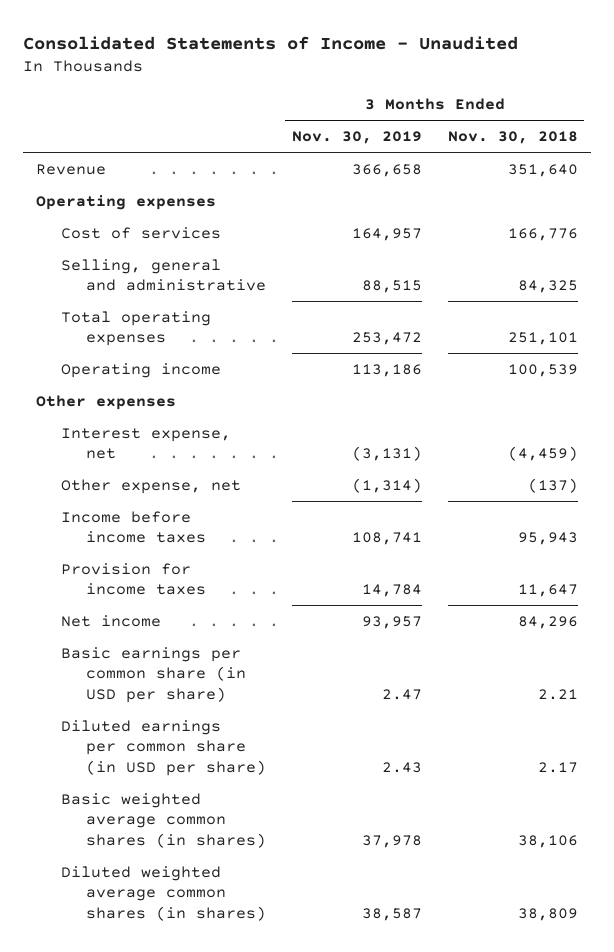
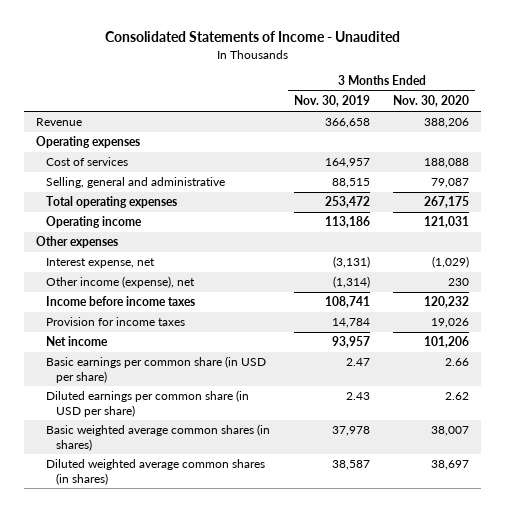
- | 3 Months Ended Nov. 30, 2019 | 3 Months Ended Nov. 30, 2018
+ | 3 Months Ended Nov. 30, 2019 | 3 Months Ended Nov. 30, 2020
- Other expense, net | (1,314) | (137)
+ Other income (expense), net | (1,314) | 230

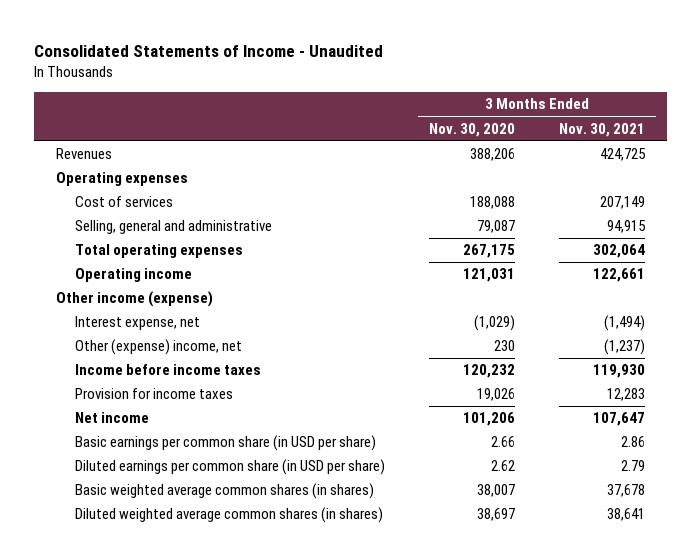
- | 3 Months Ended Nov. 30, 2019 | 3 Months Ended Nov. 30, 2020
+ | 3 Months Ended Nov. 30, 2020 | 3 Months Ended Nov. 30, 2021
- Revenue | 366,658 | 388,206
+ Revenues | 388,206 | 424,725
- Other expenses
+ Other income (expense)
- Other income (expense), net | (1,314) | 230
+ Other (expense) income, net | 230 | (1,237)

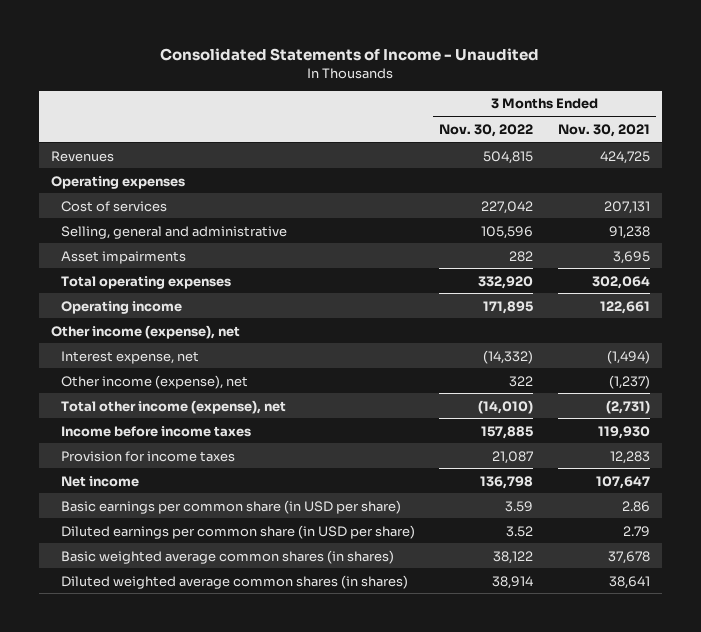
- | 3 Months Ended Nov. 30, 2020 | 3 Months Ended Nov. 30, 2021
+ | 3 Months Ended Nov. 30, 2022 | 3 Months Ended Nov. 30, 2021
- Cost of services | 188,088 | 207,149
- Selling, general and administrative | 79,087 | 94,915
+ Cost of services | 227,042 | 207,131
+ Selling, general and administrative | 105,596 | 91,238
+ Asset impairments | 282 | 3,695
- Other income (expense)
+ Other income (expense), net
- Other (expense) income, net | 230 | (1,237)
+ Other income (expense), net | 322 | (1,237)
+ Total other income (expense), net | (14,010) | (2,731)

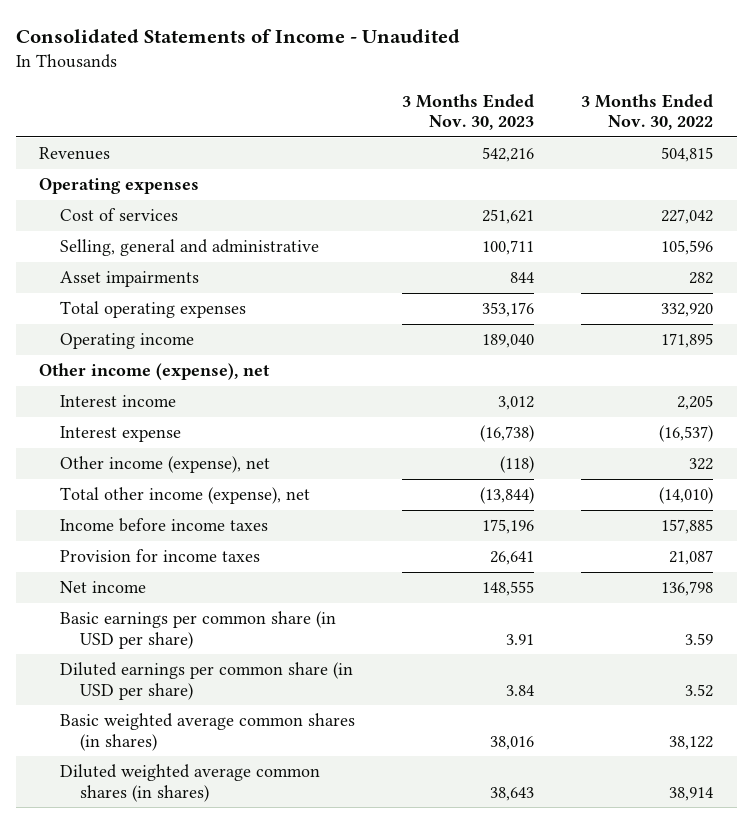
- | 3 Months Ended Nov. 30, 2022 | 3 Months Ended Nov. 30, 2021
+ | 3 Months Ended Nov. 30, 2023 | 3 Months Ended Nov. 30, 2022
- Interest expense, net | (14,332) | (1,494)
+ Interest income | 3,012 | 2,205
+ Interest expense | (16,738) | (16,537)

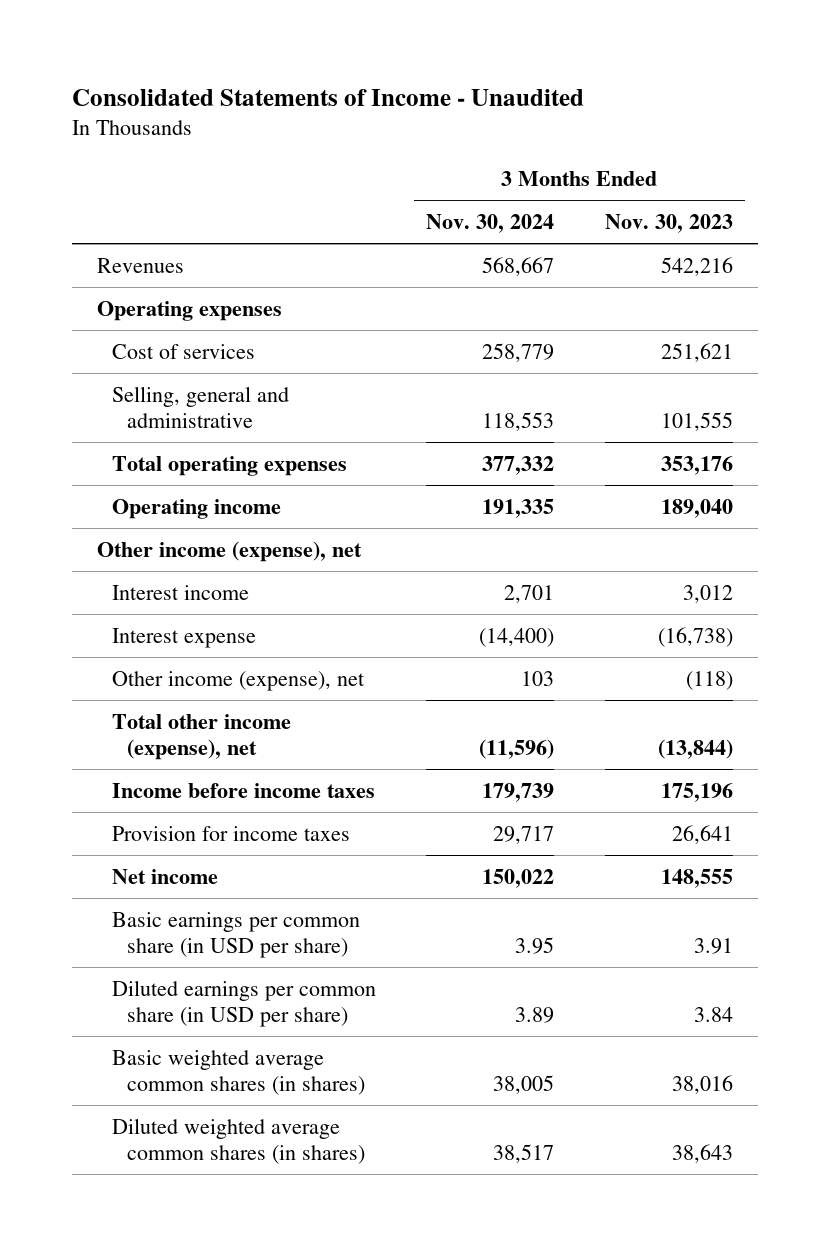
- | 3 Months Ended Nov. 30, 2023 | 3 Months Ended Nov. 30, 2022
+ | 3 Months Ended Nov. 30, 2024 | 3 Months Ended Nov. 30, 2023
- Selling, general and administrative | 100,711 | 105,596
- Asset impairments | 844 | 282
+ Selling, general and administrative | 118,553 | 101,555

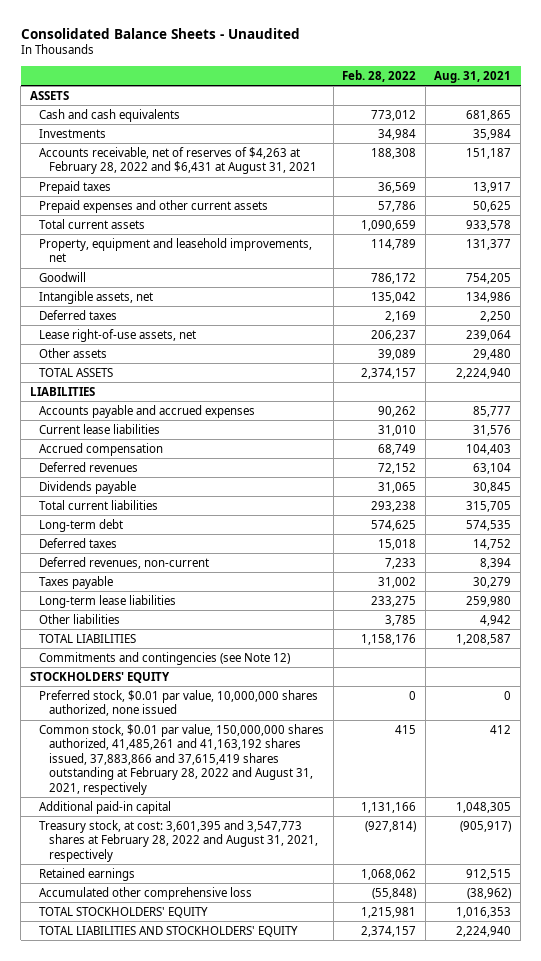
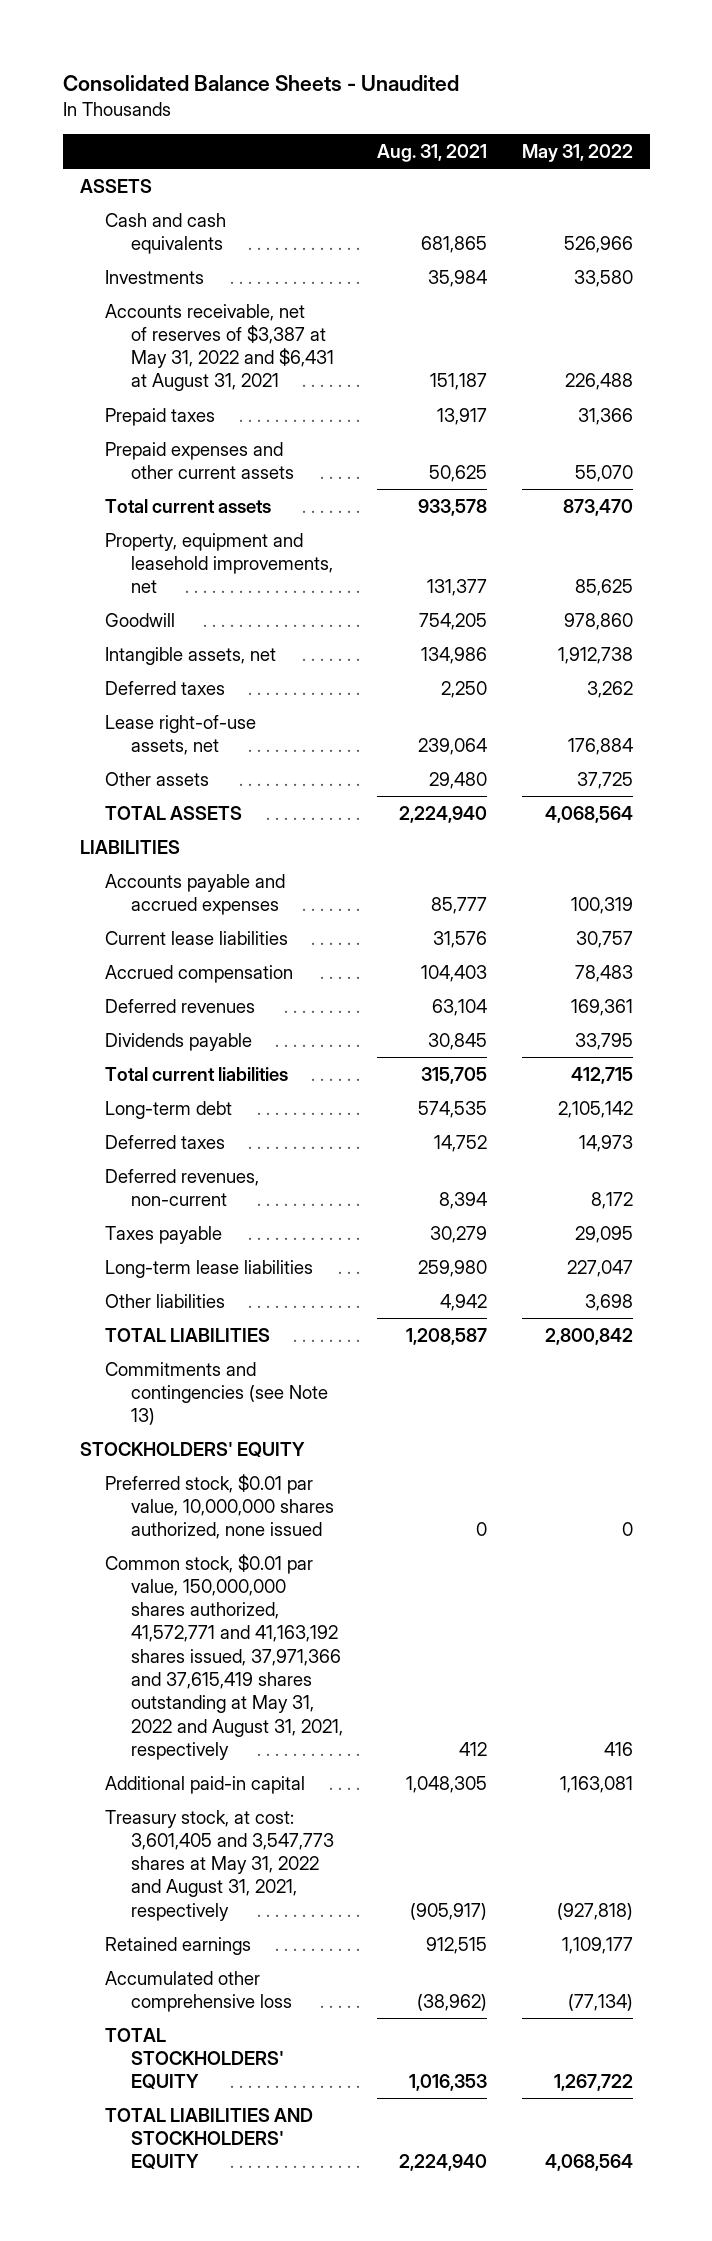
- | Feb. 28, 2022 | Aug. 31, 2021
+ | Aug. 31, 2021 | May 31, 2022
- Accounts receivable, net of reserves of $4,263 at February 28, 2022 and $6,431 at August 31, 2021 | 188,308 | 151,187
+ Accounts receivable, net of reserves of $3,387 at May 31, 2022 and $6,431 at August 31, 2021 | 151,187 | 226,488
- Commitments and contingencies (see Note 12)
+ Commitments and contingencies (see Note 13)
- Common stock, $0.01 par value, 150,000,000 shares authorized, 41,485,261 and 41,163,192 shares issued, 37,883,866 and 37,615,419 shares outstanding at February 28, 2022 and August 31, 2021, respectively | 415 | 412
+ Common stock, $0.01 par value, 150,000,000 shares authorized, 41,572,771 and 41,163,192 shares issued, 37,971,366 and 37,615,419 shares outstanding at May 31, 2022 and August 31, 2021, respectively | 412 | 416
- Treasury stock, at cost: 3,601,395 and 3,547,773 shares at February 28, 2022 and August 31, 2021, respectively | (927,814) | (905,917)
+ Treasury stock, at cost: 3,601,405 and 3,547,773 shares at May 31, 2022 and August 31, 2021, respectively | (905,917) | (927,818)

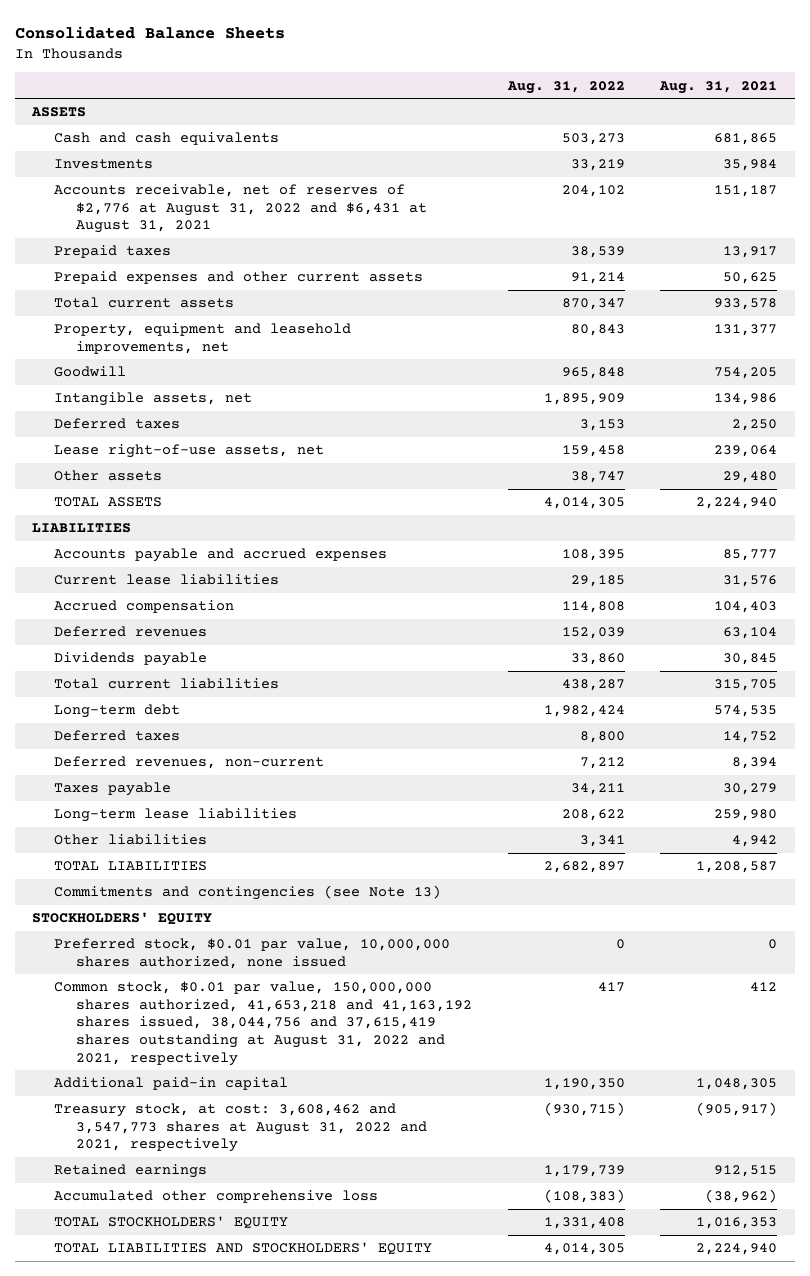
- Consolidated Balance Sheets - Unaudited
+ Consolidated Balance Sheets
- | Aug. 31, 2021 | May 31, 2022
+ | Aug. 31, 2022 | Aug. 31, 2021
- Accounts receivable, net of reserves of $3,387 at May 31, 2022 and $6,431 at August 31, 2021 | 151,187 | 226,488
+ Accounts receivable, net of reserves of $2,776 at August 31, 2022 and $6,431 at August 31, 2021 | 204,102 | 151,187
- Common stock, $0.01 par value, 150,000,000 shares authorized, 41,572,771 and 41,163,192 shares issued, 37,971,366 and 37,615,419 shares outstanding at May 31, 2022 and August 31, 2021, respectively | 412 | 416
+ Common stock, $0.01 par value, 150,000,000 shares authorized, 41,653,218 and 41,163,192 shares issued, 38,044,756 and 37,615,419 shares outstanding at August 31, 2022 and 2021, respectively | 417 | 412
- Treasury stock, at cost: 3,601,405 and 3,547,773 shares at May 31, 2022 and August 31, 2021, respectively | (905,917) | (927,818)
+ Treasury stock, at cost: 3,608,462 and 3,547,773 shares at August 31, 2022 and 2021, respectively | (930,715) | (905,917)

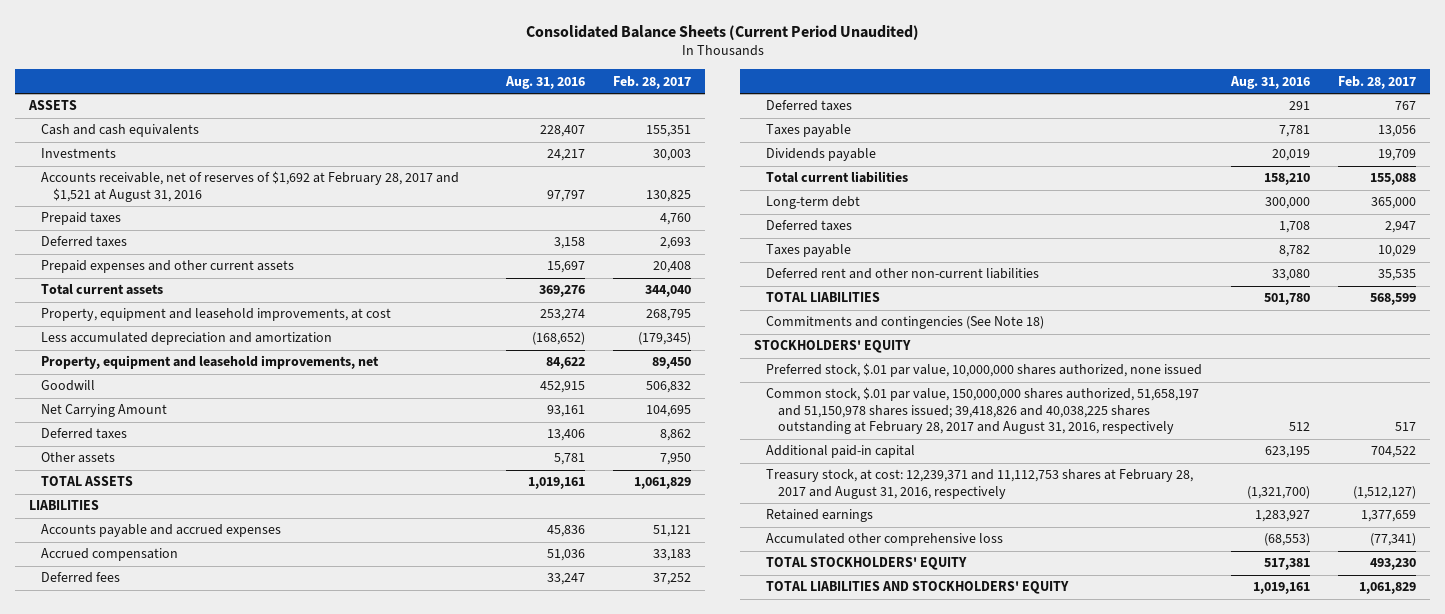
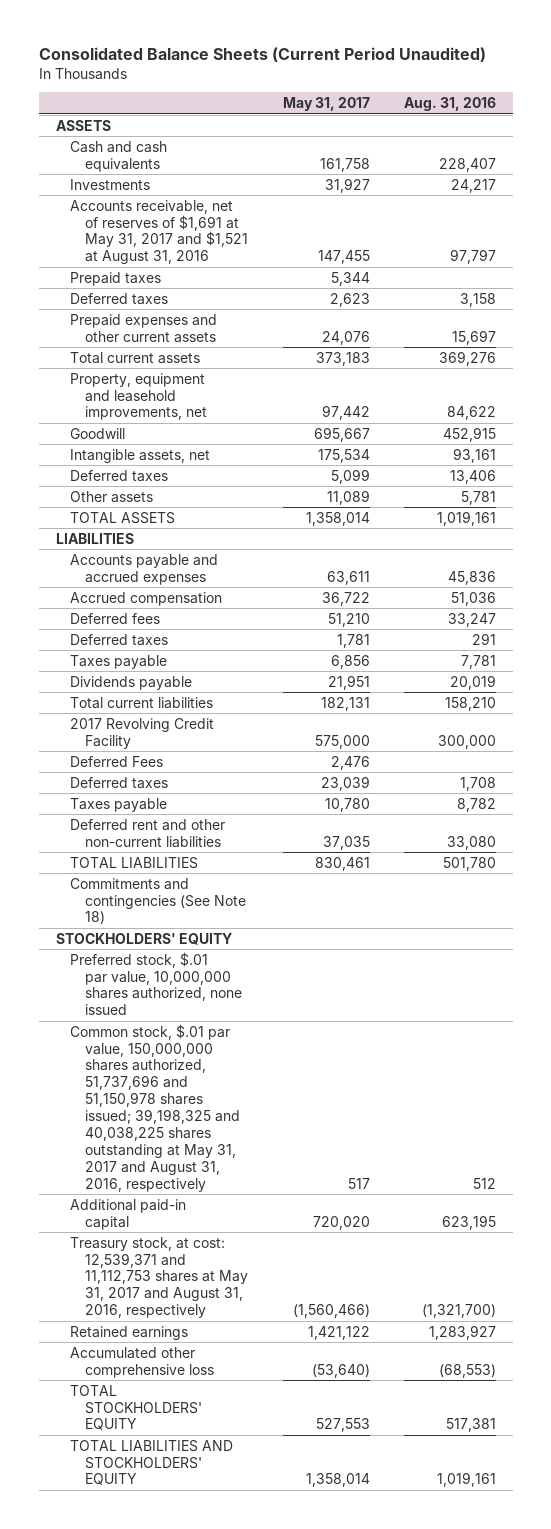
- | Aug. 31, 2016 | Feb. 28, 2017
+ | May 31, 2017 | Aug. 31, 2016
- Accounts receivable, net of reserves of $1,692 at February 28, 2017 and $1,521 at August 31, 2016 | 97,797 | 130,825
+ Accounts receivable, net of reserves of $1,691 at May 31, 2017 and $1,521 at August 31, 2016 | 147,455 | 97,797
- Property, equipment and leasehold improvements, at cost | 253,274 | 268,795
- Less accumulated depreciation and amortization | (168,652) | (179,345)
- Net Carrying Amount | 93,161 | 104,695
+ Intangible assets, net | 175,534 | 93,161
- Long-term debt | 300,000 | 365,000
+ 2017 Revolving Credit Facility | 575,000 | 300,000
+ Deferred Fees | 2,476 |
- Common stock, $.01 par value, 150,000,000 shares authorized, 51,658,197 and 51,150,978 shares issued; 39,418,826 and 40,038,225 shares outstanding at February 28, 2017 and August 31, 2016, respectively | 512 | 517
+ Common stock, $.01 par value, 150,000,000 shares authorized, 51,737,696 and 51,150,978 shares issued; 39,198,325 and 40,038,225 shares outstanding at May 31, 2017 and August 31, 2016, respectively | 517 | 512
- Treasury stock, at cost: 12,239,371 and 11,112,753 shares at February 28, 2017 and August 31, 2016, respectively | (1,321,700) | (1,512,127)
+ Treasury stock, at cost: 12,539,371 and 11,112,753 shares at May 31, 2017 and August 31, 2016, respectively | (1,560,466) | (1,321,700)

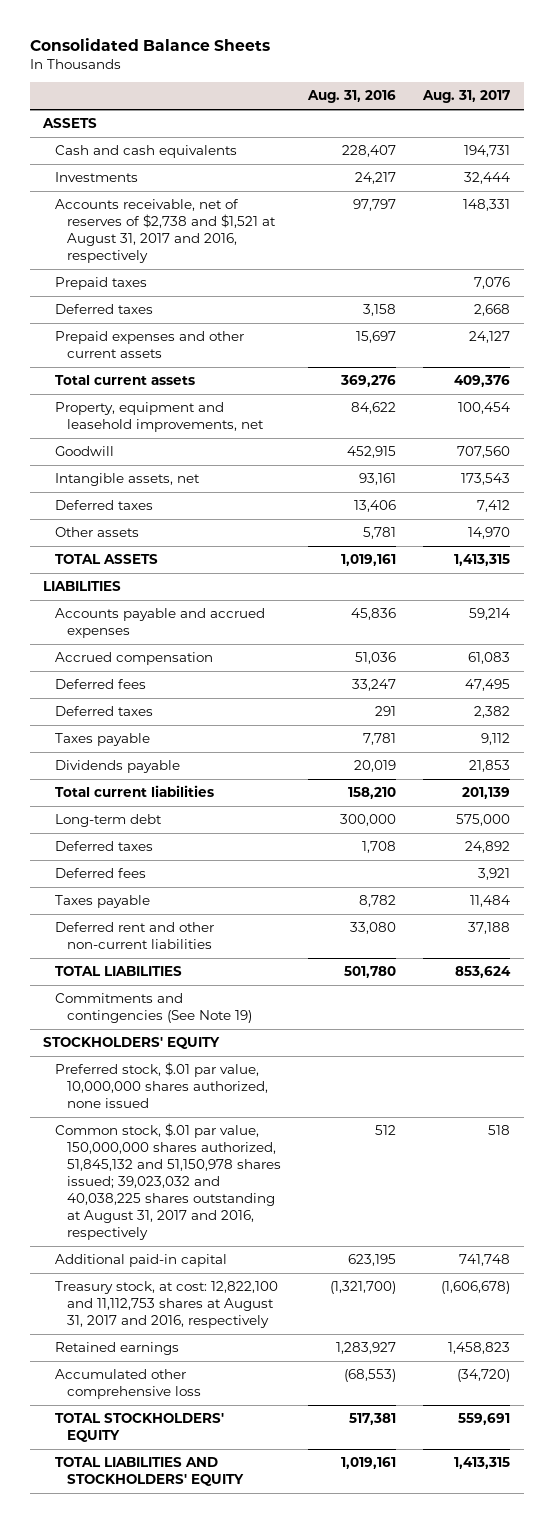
- Consolidated Balance Sheets (Current Period Unaudited)
+ Consolidated Balance Sheets
- | May 31, 2017 | Aug. 31, 2016
+ | Aug. 31, 2016 | Aug. 31, 2017
- Accounts receivable, net of reserves of $1,691 at May 31, 2017 and $1,521 at August 31, 2016 | 147,455 | 97,797
+ Accounts receivable, net of reserves of $2,738 and $1,521 at August 31, 2017 and 2016, respectively | 97,797 | 148,331
- 2017 Revolving Credit Facility | 575,000 | 300,000
- Deferred Fees | 2,476 |
+ Long-term debt | 300,000 | 575,000
+ Deferred fees | | 3,921
- Commitments and contingencies (See Note 18)
+ Commitments and contingencies (See Note 19)
- Common stock, $.01 par value, 150,000,000 shares authorized, 51,737,696 and 51,150,978 shares issued; 39,198,325 and 40,038,225 shares outstanding at May 31, 2017 and August 31, 2016, respectively | 517 | 512
+ Common stock, $.01 par value, 150,000,000 shares authorized, 51,845,132 and 51,150,978 shares issued; 39,023,032 and 40,038,225 shares outstanding at August 31, 2017 and 2016, respectively | 512 | 518
- Treasury stock, at cost: 12,539,371 and 11,112,753 shares at May 31, 2017 and August 31, 2016, respectively | (1,560,466) | (1,321,700)
+ Treasury stock, at cost: 12,822,100 and 11,112,753 shares at August 31, 2017 and 2016, respectively | (1,321,700) | (1,606,678)

